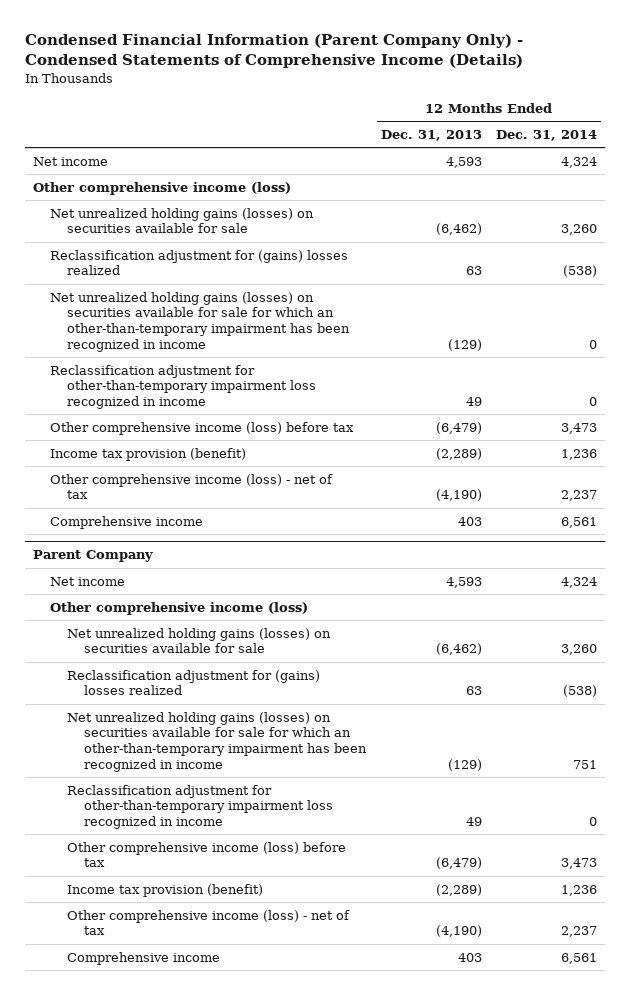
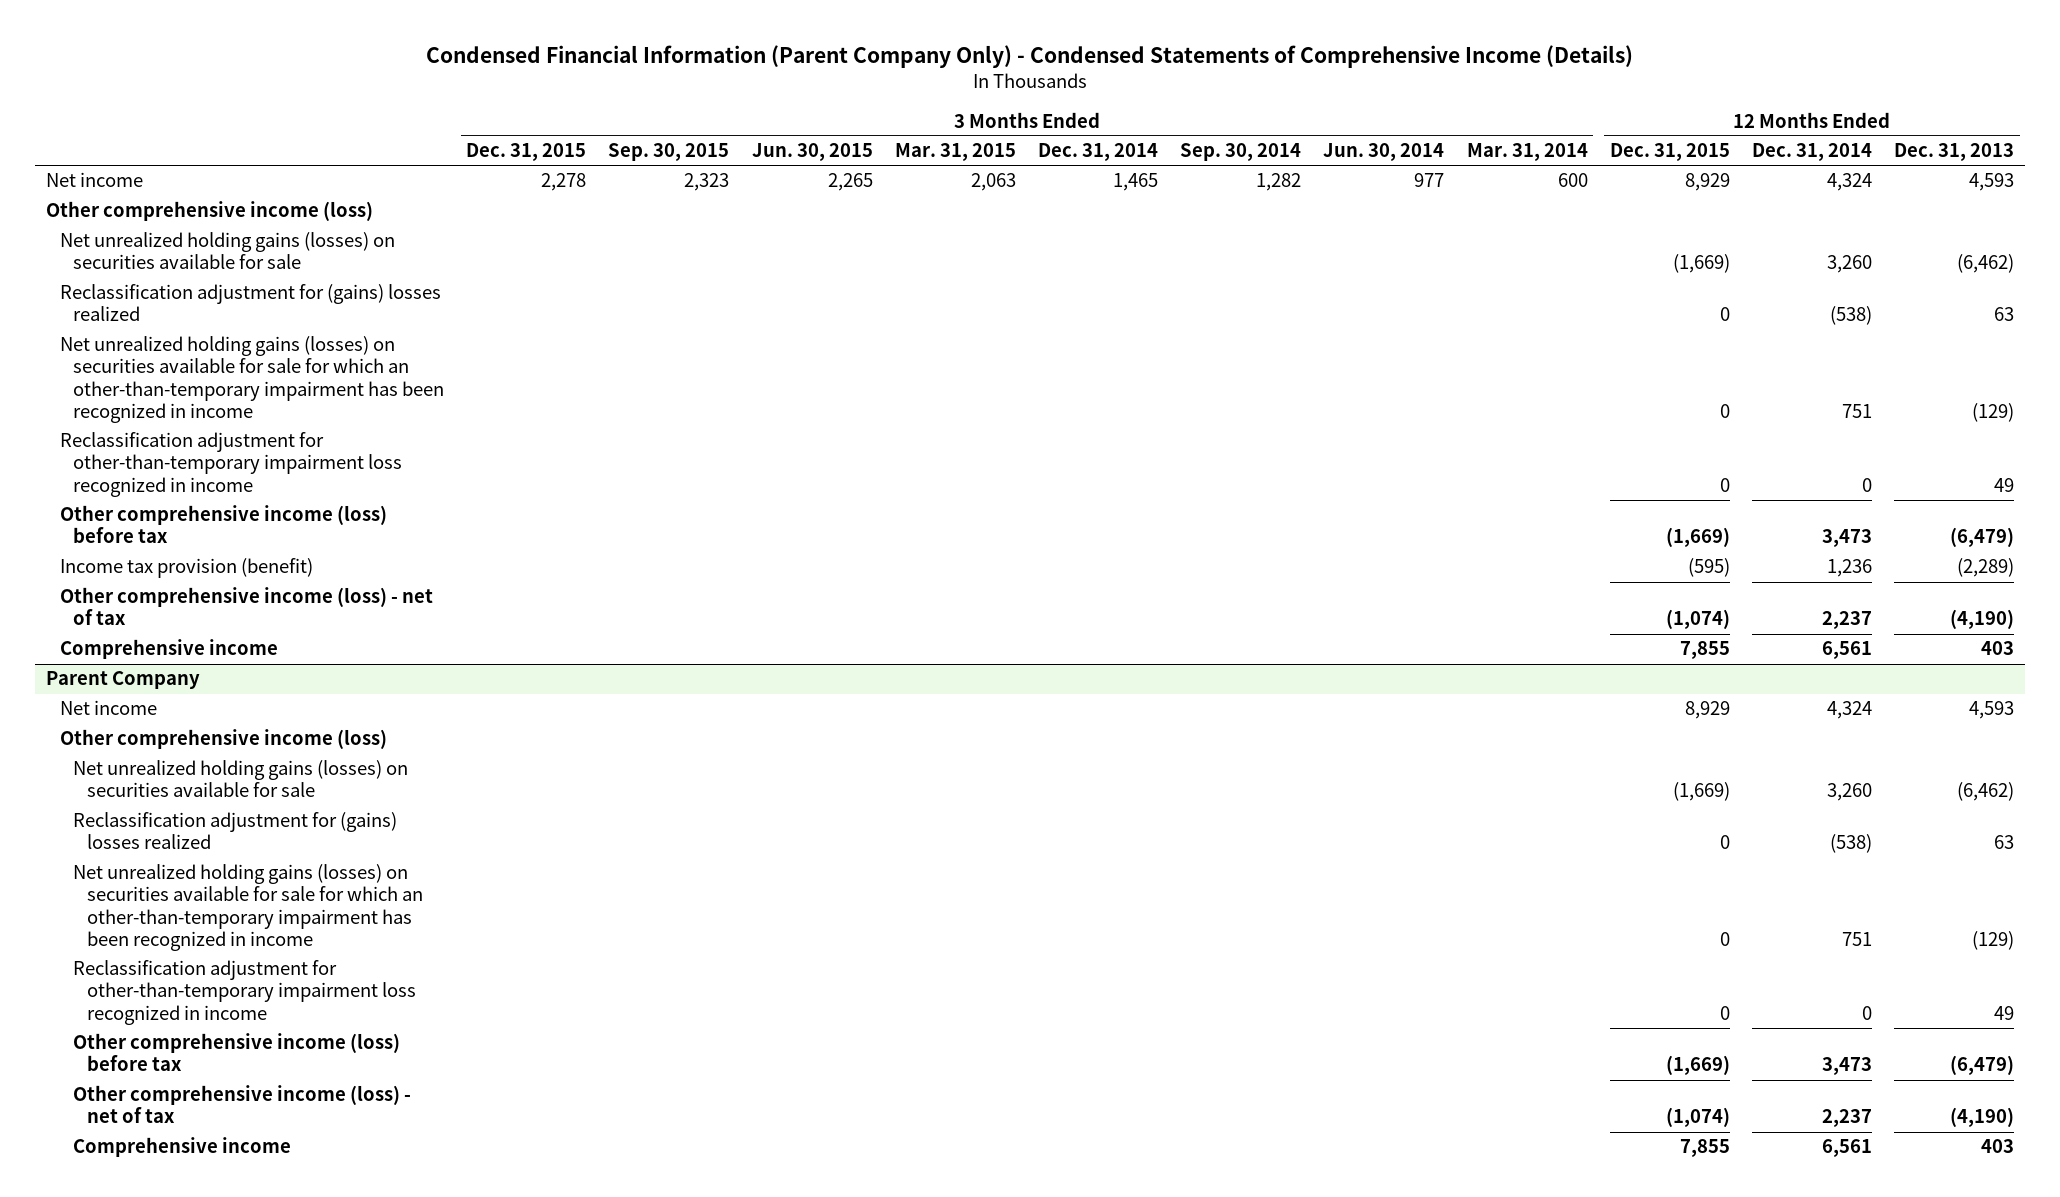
- | 12 Months Ended Dec. 31, 2013 | 12 Months Ended Dec. 31, 2014
+ | 3 Months Ended Dec. 31, 2015 | 3 Months Ended Sep. 30, 2015 | 3 Months Ended Jun. 30, 2015 | 3 Months Ended Mar. 31, 2015 | 3 Months Ended Dec. 31, 2014 | 3 Months Ended Sep. 30, 2014 | 3 Months Ended Jun. 30, 2014 | 3 Months Ended Mar. 31, 2014 | 12 Months Ended Dec. 31, 2015 | 12 Months Ended Dec. 31, 2014 | 12 Months Ended Dec. 31, 2013
- Net unrealized holding gains (losses) on securities available for sale for which an other-than-temporary impairment has been recognized in income | (129) | 0
+ Net unrealized holding gains (losses) on securities available for sale for which an other-than-temporary impairment has been recognized in income | | | | | | | | | 0 | 751 | (129)
@ Parent Company
- Income tax provision (benefit) | (2,289) | 1,236

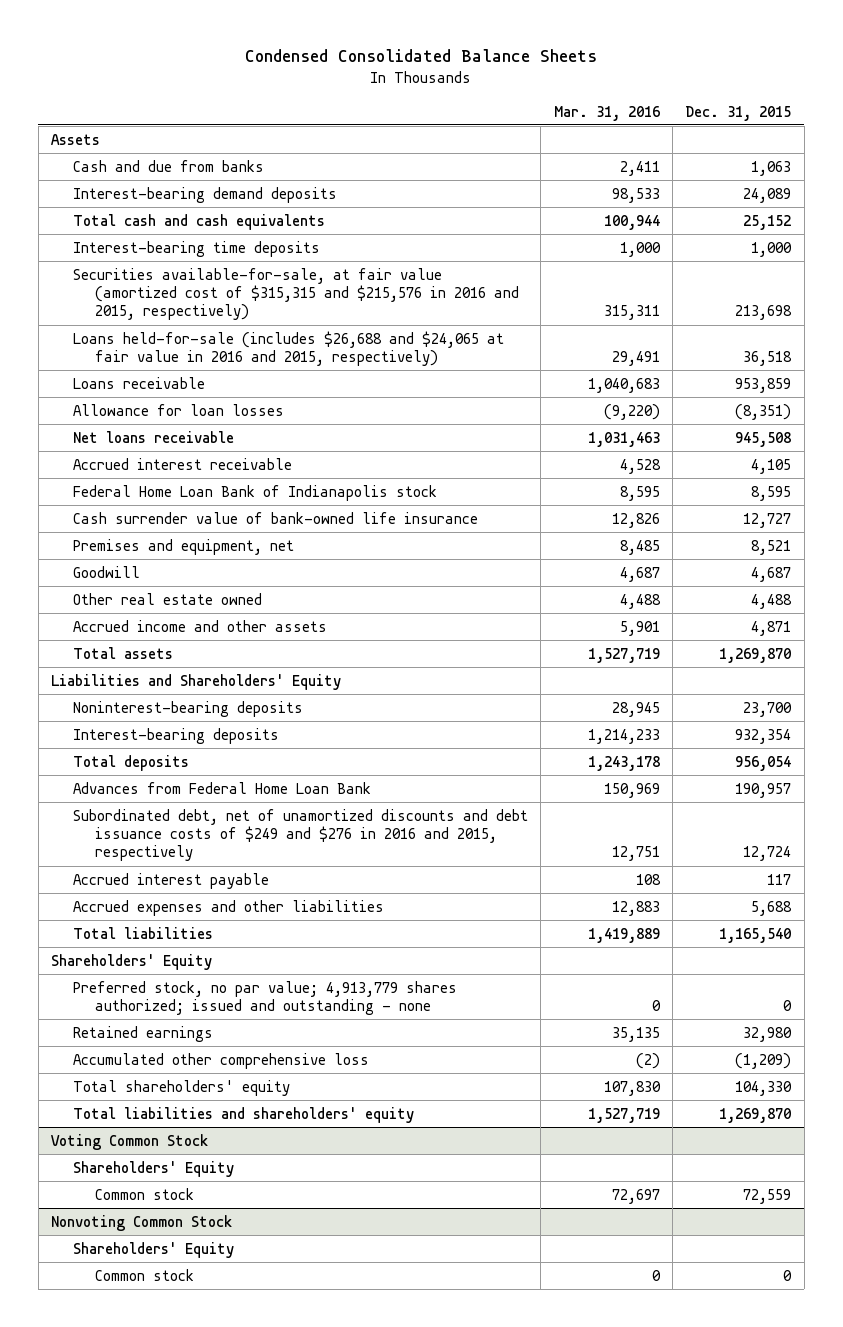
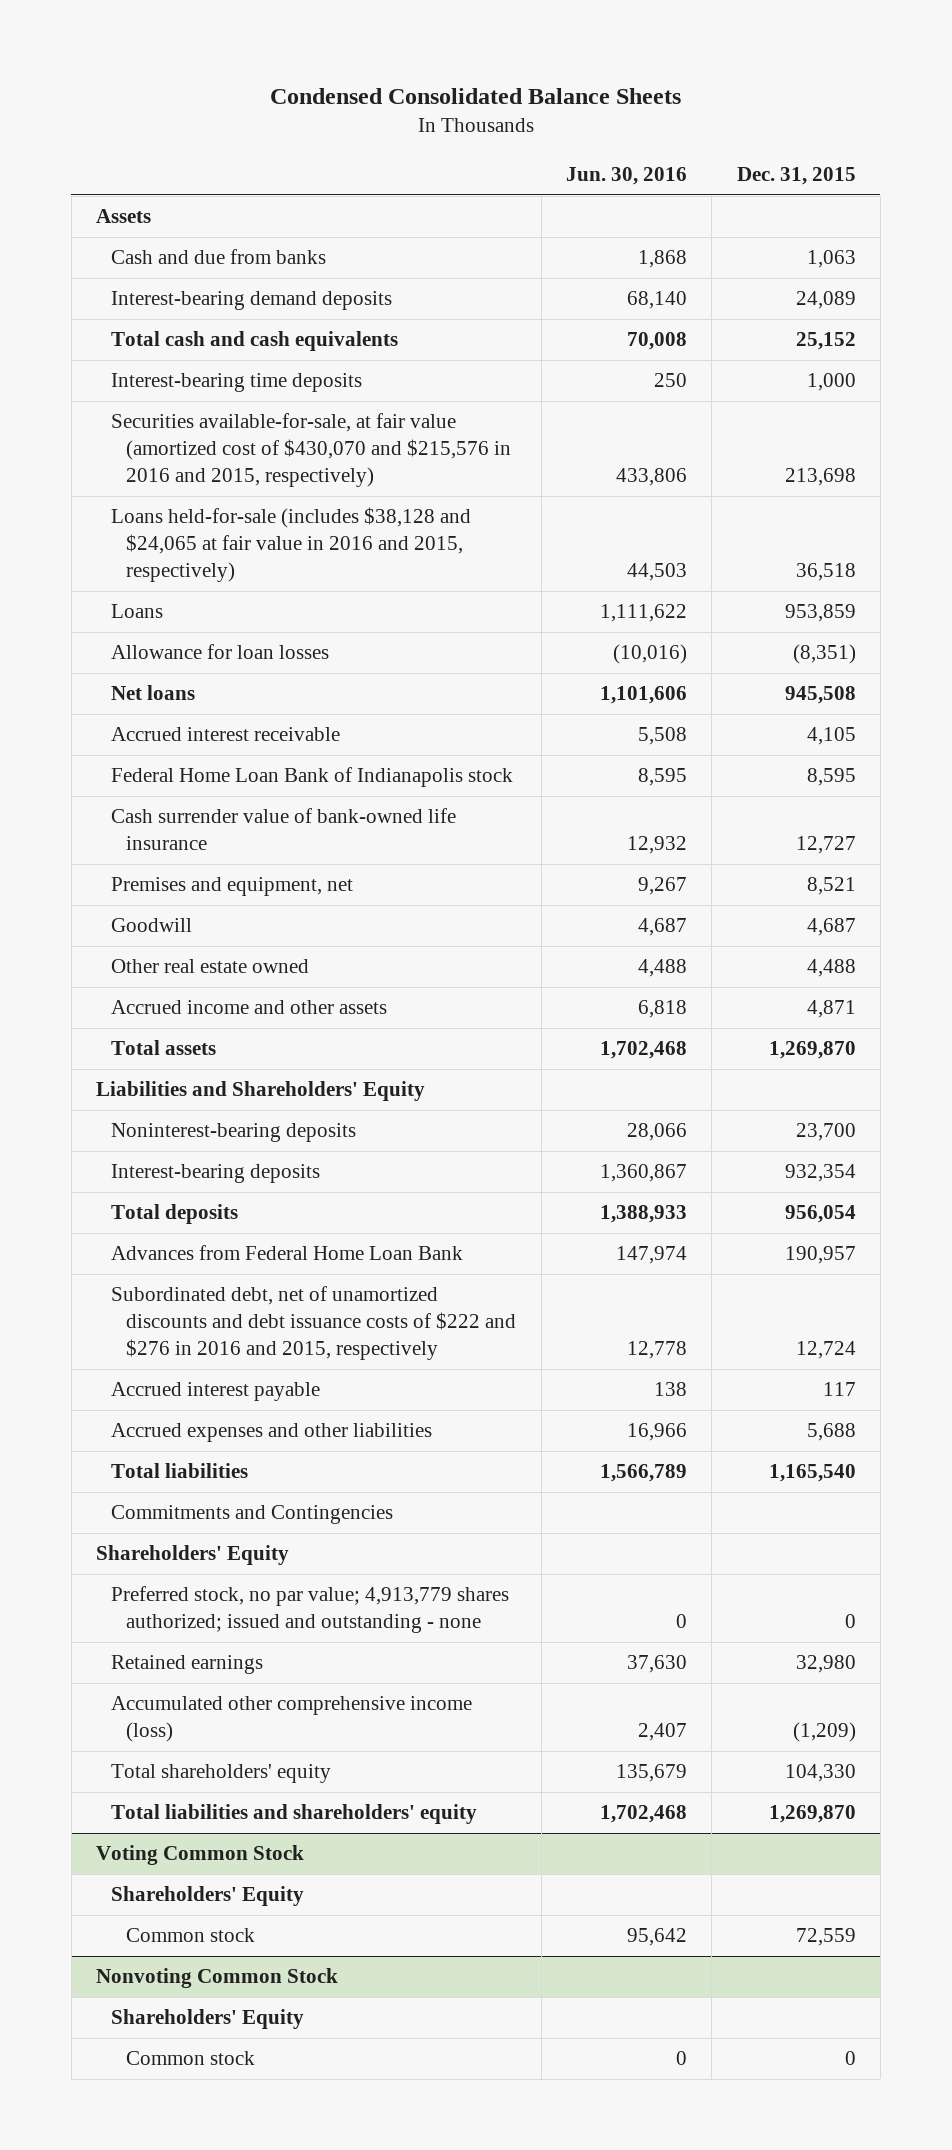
- | Mar. 31, 2016 | Dec. 31, 2015
+ | Jun. 30, 2016 | Dec. 31, 2015
- Securities available-for-sale, at fair value (amortized cost of $315,315 and $215,576 in 2016 and 2015, respectively) | 315,311 | 213,698
- Loans held-for-sale (includes $26,688 and $24,065 at fair value in 2016 and 2015, respectively) | 29,491 | 36,518
- Loans receivable | 1,040,683 | 953,859
+ Securities available-for-sale, at fair value (amortized cost of $430,070 and $215,576 in 2016 and 2015, respectively) | 433,806 | 213,698
+ Loans held-for-sale (includes $38,128 and $24,065 at fair value in 2016 and 2015, respectively) | 44,503 | 36,518
+ Loans | 1,111,622 | 953,859
- Net loans receivable | 1,031,463 | 945,508
+ Net loans | 1,101,606 | 945,508
- Subordinated debt, net of unamortized discounts and debt issuance costs of $249 and $276 in 2016 and 2015, respectively | 12,751 | 12,724
+ Subordinated debt, net of unamortized discounts and debt issuance costs of $222 and $276 in 2016 and 2015, respectively | 12,778 | 12,724
+ Commitments and Contingencies
- Accumulated other comprehensive loss | (2) | (1,209)
+ Accumulated other comprehensive income (loss) | 2,407 | (1,209)

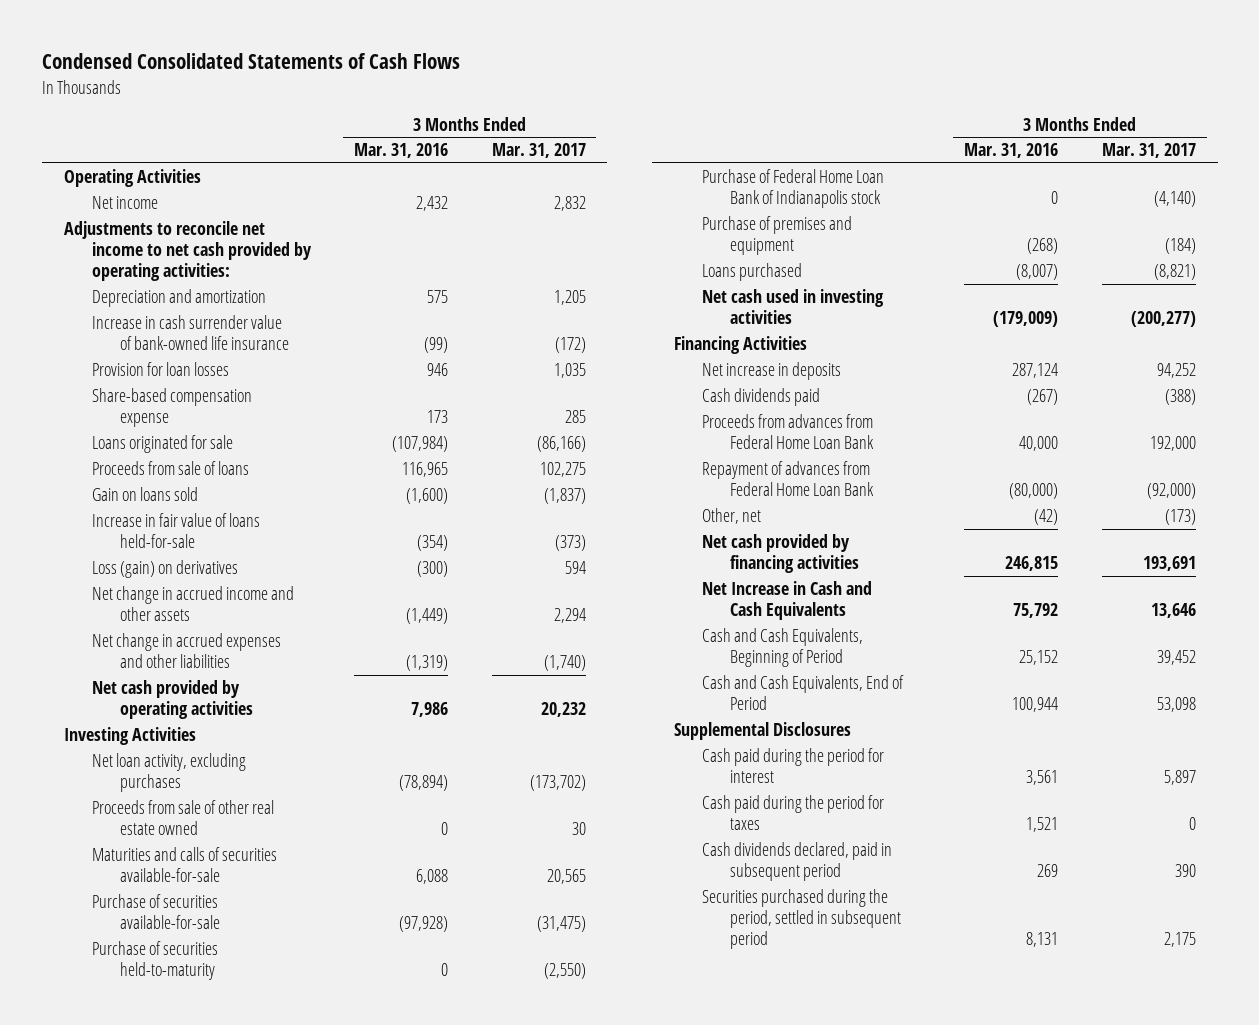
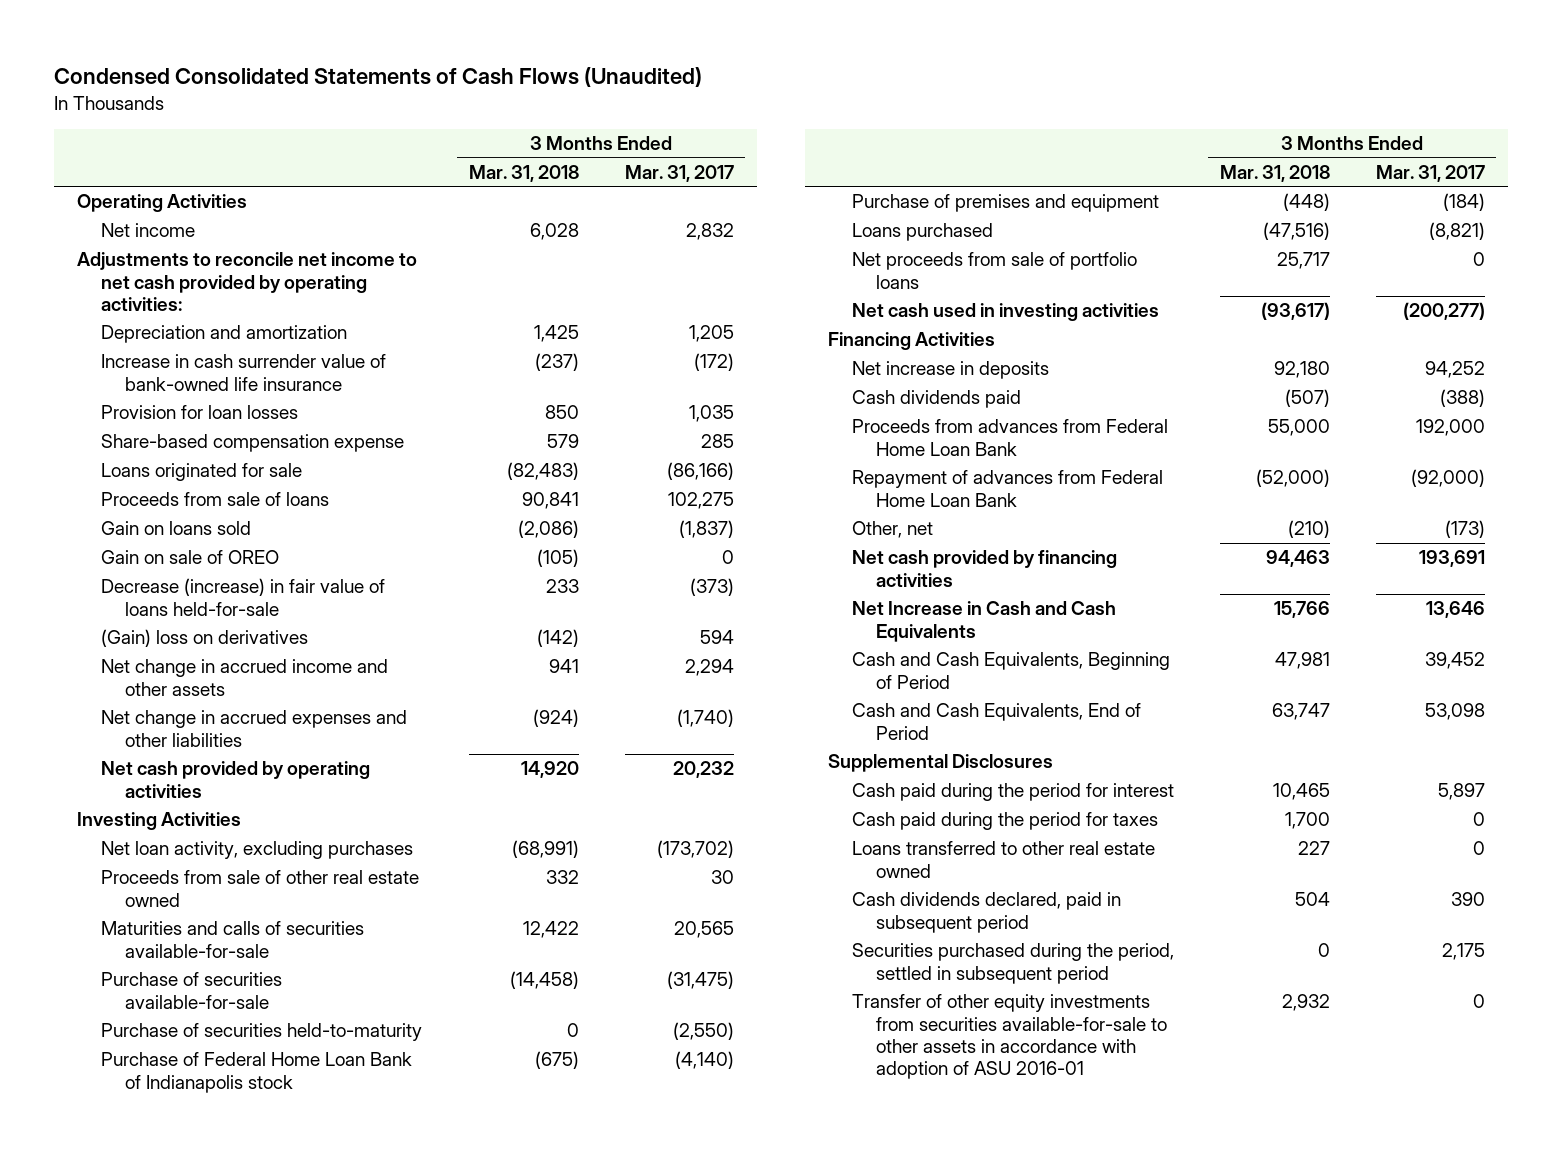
- Condensed Consolidated Statements of Cash Flows
+ Condensed Consolidated Statements of Cash Flows (Unaudited)
- | 3 Months Ended Mar. 31, 2016 | 3 Months Ended Mar. 31, 2017
+ | 3 Months Ended Mar. 31, 2018 | 3 Months Ended Mar. 31, 2017
- Increase in fair value of loans held-for-sale | (354) | (373)
- Loss (gain) on derivatives | (300) | 594
+ Gain on sale of OREO | (105) | 0
+ Decrease (increase) in fair value of loans held-for-sale | 233 | (373)
+ (Gain) loss on derivatives | (142) | 594
+ Net proceeds from sale of portfolio loans | 25,717 | 0
+ Loans transferred to other real estate owned | 227 | 0
+ Transfer of other equity investments from securities available-for-sale to other assets in accordance with adoption of ASU 2016-01 | 2,932 | 0

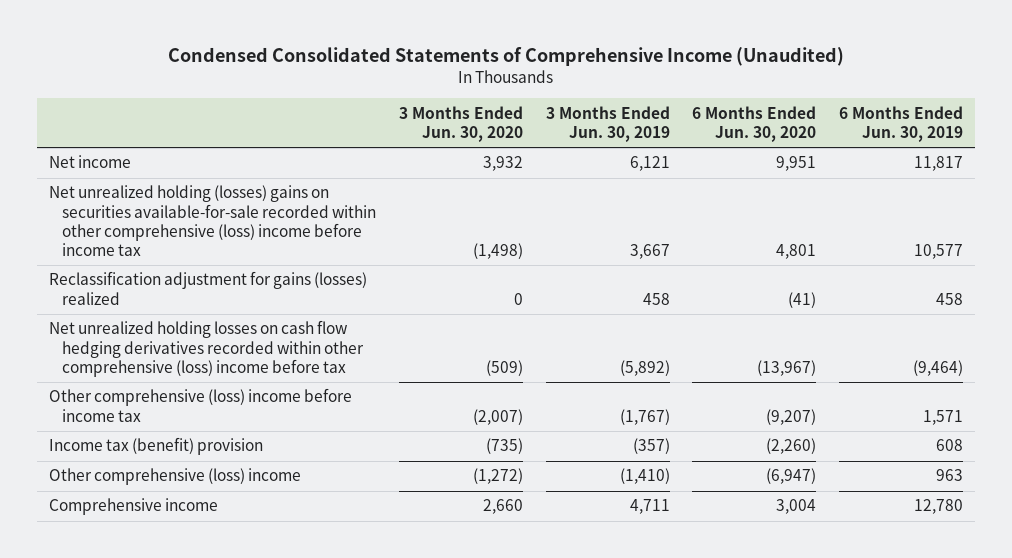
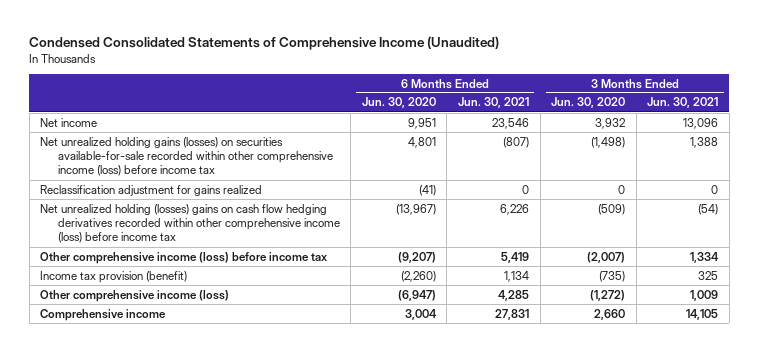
- | 3 Months Ended Jun. 30, 2020 | 3 Months Ended Jun. 30, 2019 | 6 Months Ended Jun. 30, 2020 | 6 Months Ended Jun. 30, 2019
+ | 6 Months Ended Jun. 30, 2020 | 6 Months Ended Jun. 30, 2021 | 3 Months Ended Jun. 30, 2020 | 3 Months Ended Jun. 30, 2021
- Net unrealized holding (losses) gains on securities available-for-sale recorded within other comprehensive (loss) income before income tax | (1,498) | 3,667 | 4,801 | 10,577
- Reclassification adjustment for gains (losses) realized | 0 | 458 | (41) | 458
- Net unrealized holding losses on cash flow hedging derivatives recorded within other comprehensive (loss) income before tax | (509) | (5,892) | (13,967) | (9,464)
- Other comprehensive (loss) income before income tax | (2,007) | (1,767) | (9,207) | 1,571
- Income tax (benefit) provision | (735) | (357) | (2,260) | 608
- Other comprehensive (loss) income | (1,272) | (1,410) | (6,947) | 963
+ Net unrealized holding gains (losses) on securities available-for-sale recorded within other comprehensive income (loss) before income tax | 4,801 | (807) | (1,498) | 1,388
+ Reclassification adjustment for gains realized | (41) | 0 | 0 | 0
+ Net unrealized holding (losses) gains on cash flow hedging derivatives recorded within other comprehensive income (loss) before income tax | (13,967) | 6,226 | (509) | (54)
+ Other comprehensive income (loss) before income tax | (9,207) | 5,419 | (2,007) | 1,334
+ Income tax provision (benefit) | (2,260) | 1,134 | (735) | 325
+ Other comprehensive income (loss) | (6,947) | 4,285 | (1,272) | 1,009

